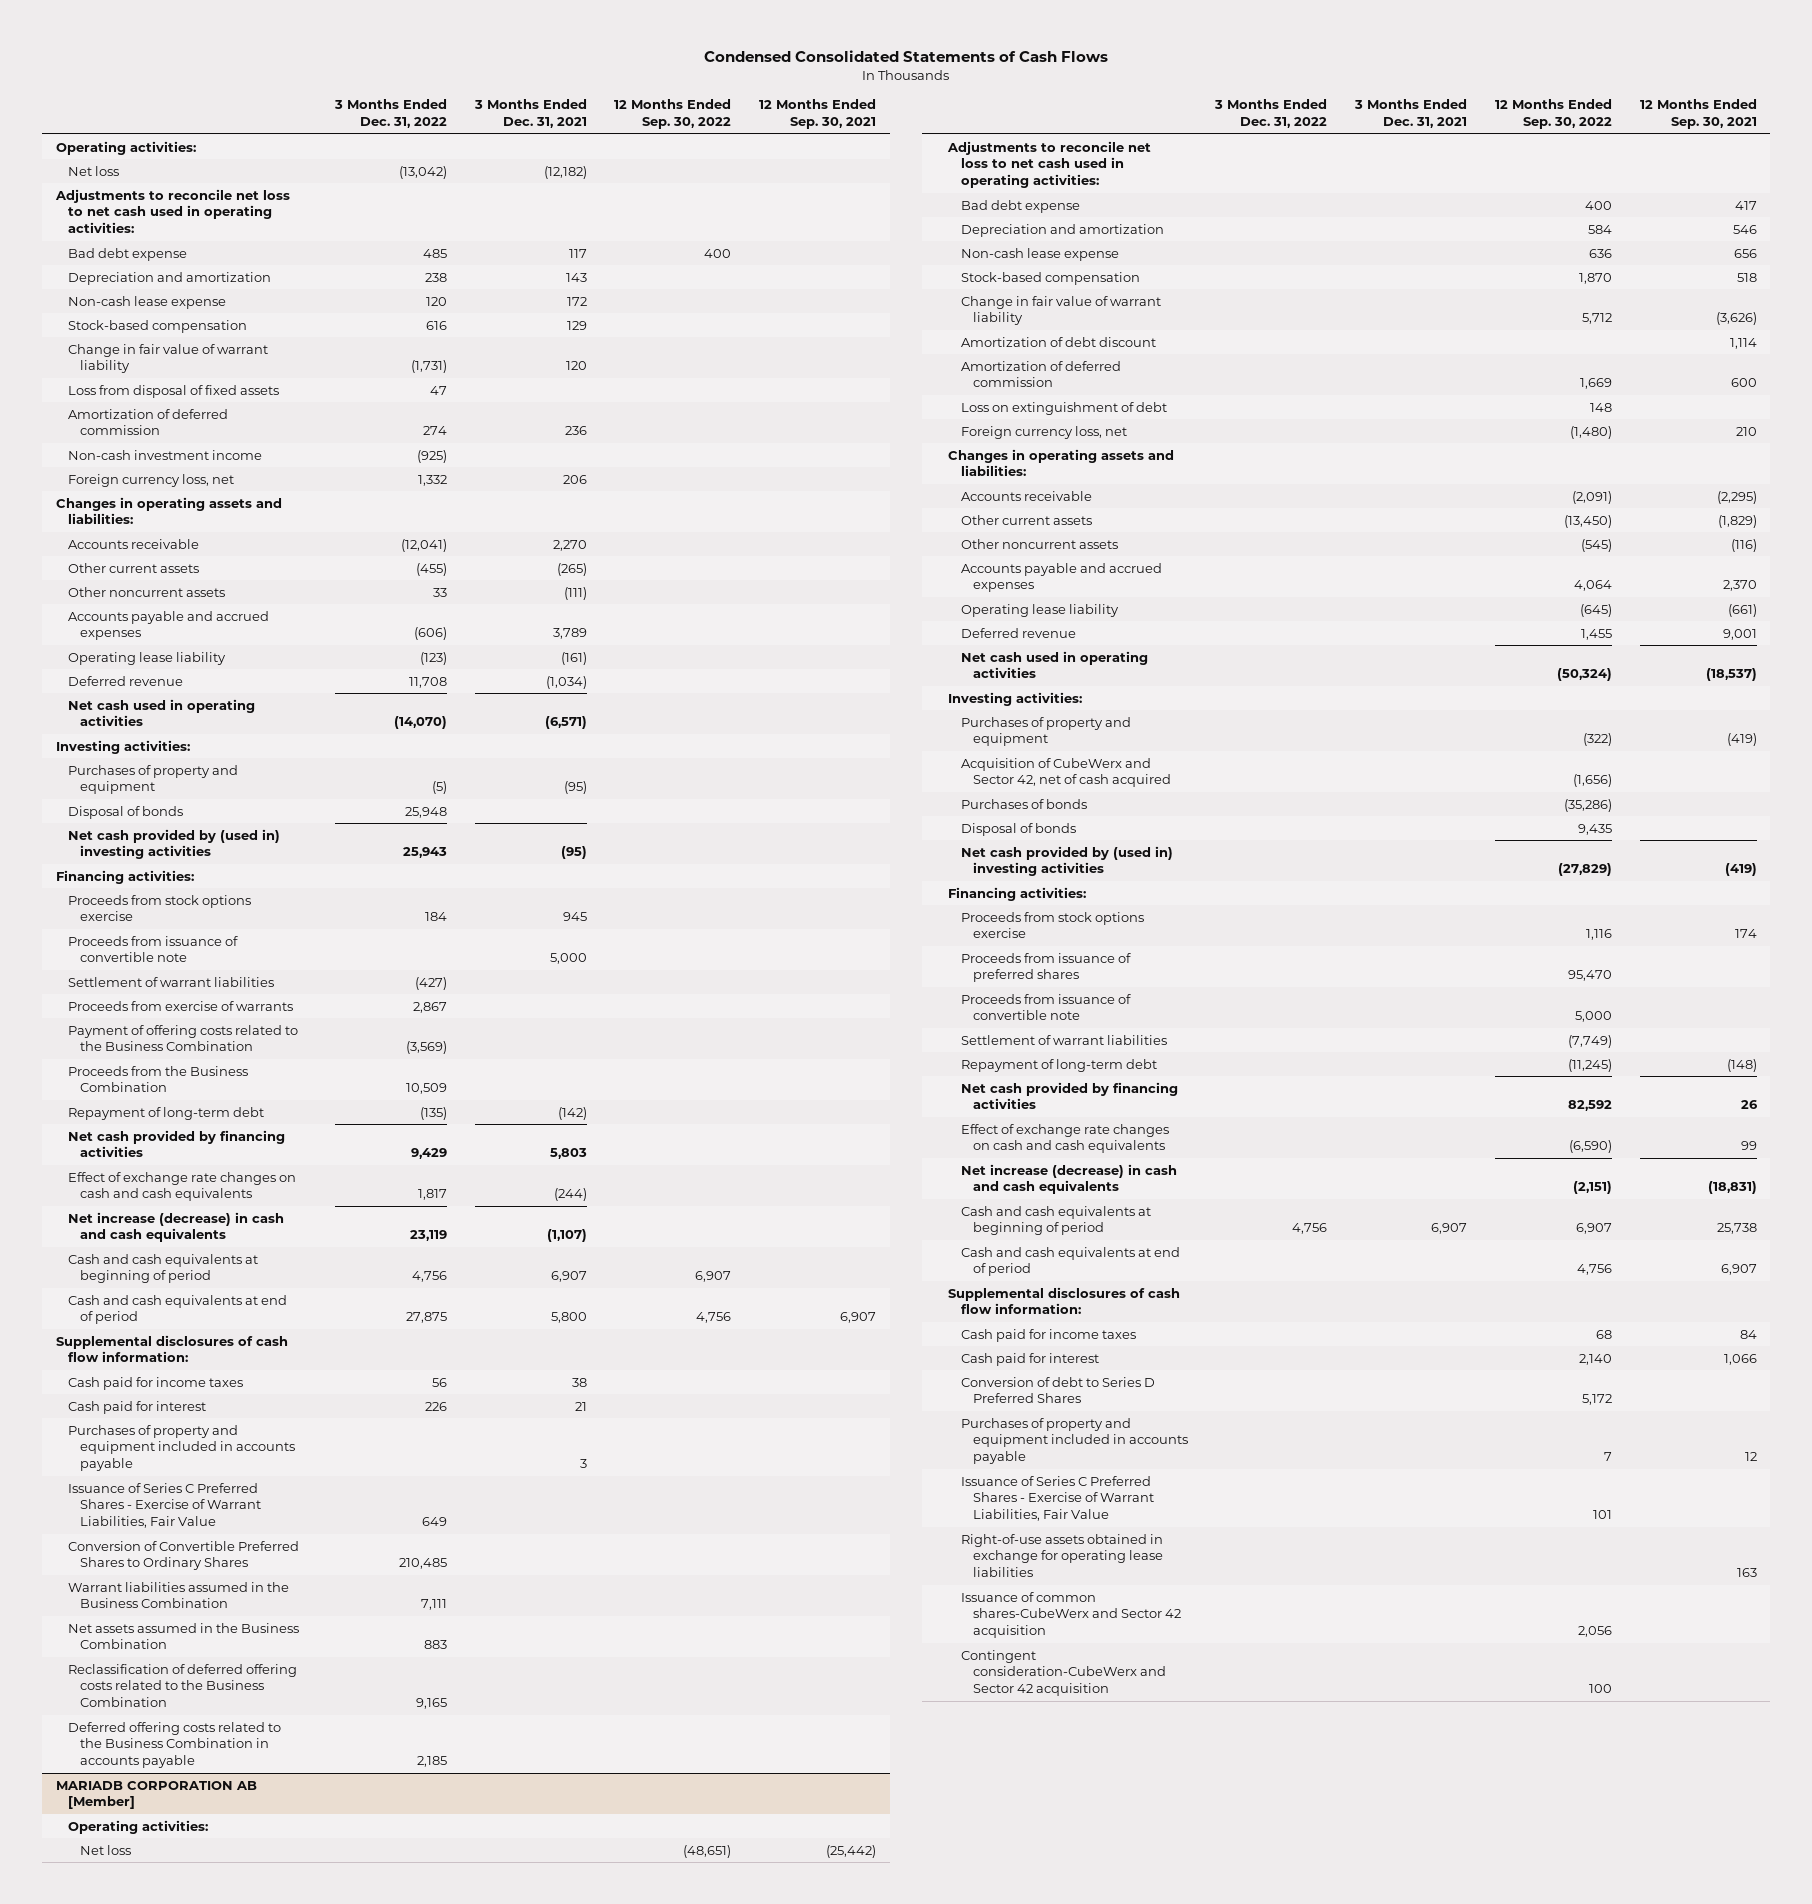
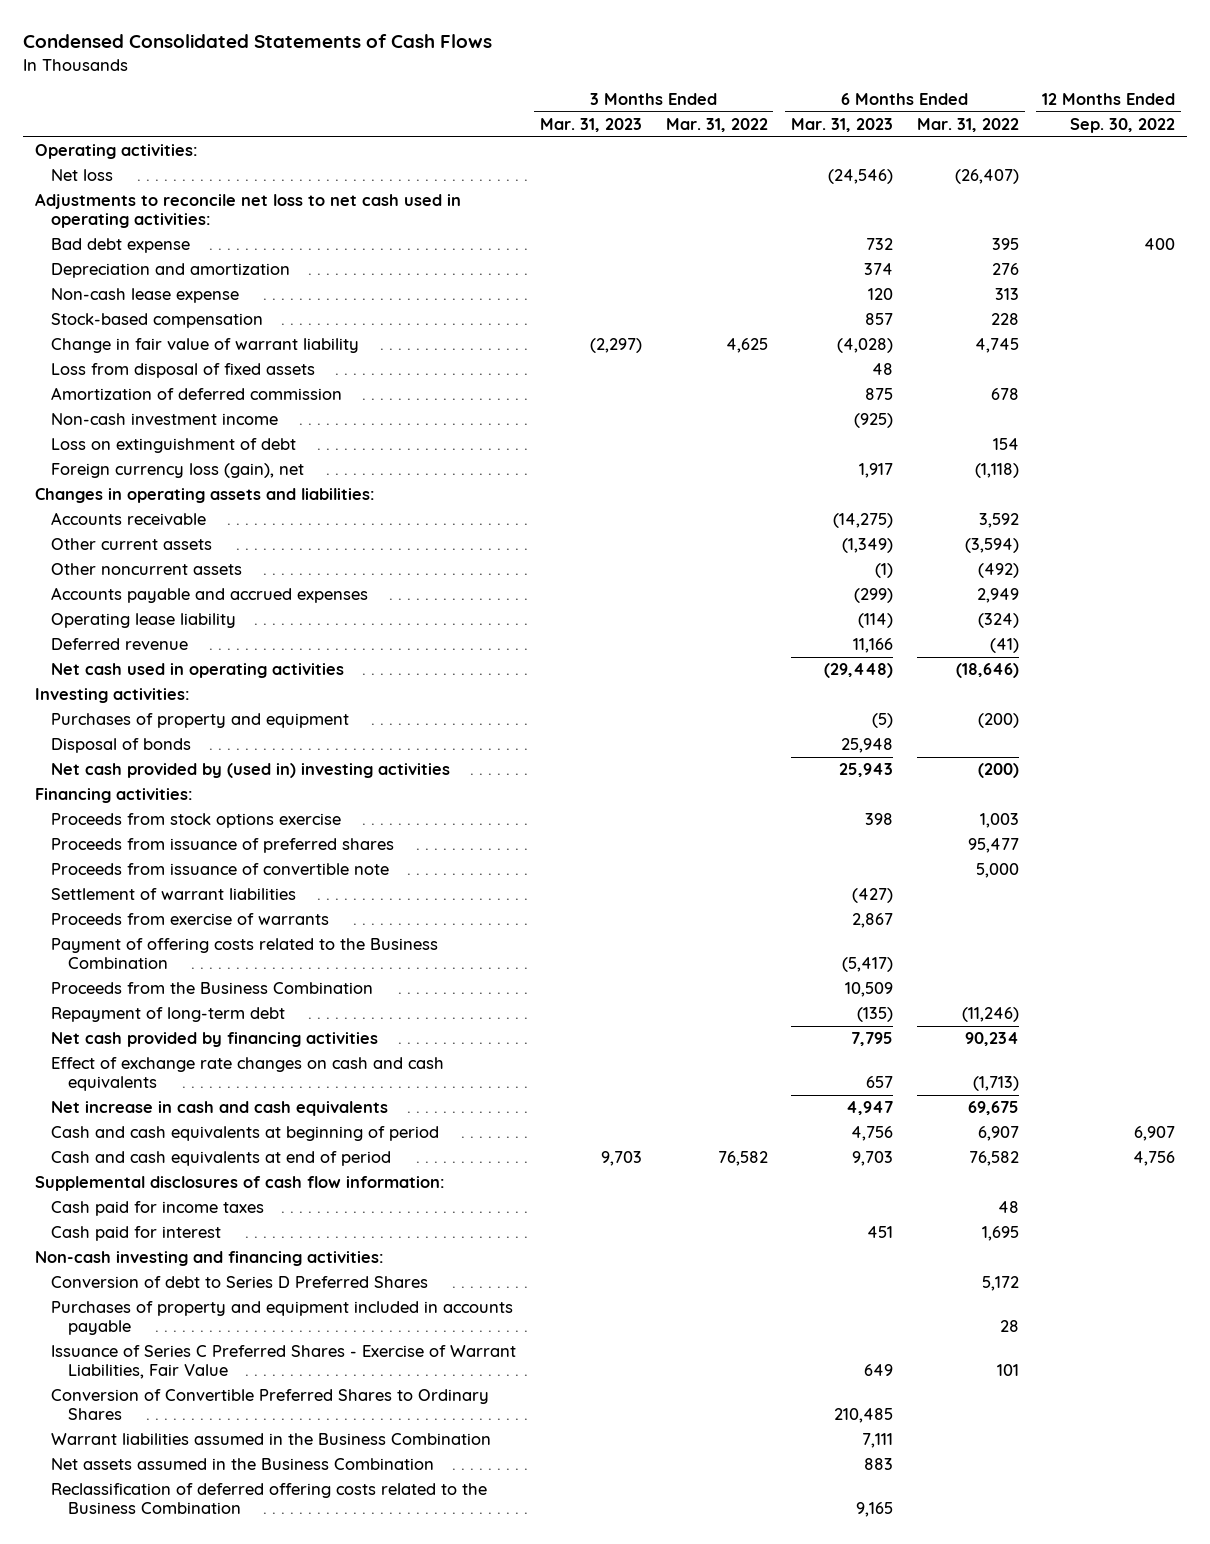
- | 3 Months Ended Dec. 31, 2022 | 3 Months Ended Dec. 31, 2021 | 12 Months Ended Sep. 30, 2022 | 12 Months Ended Sep. 30, 2021
+ | 3 Months Ended Mar. 31, 2023 | 3 Months Ended Mar. 31, 2022 | 6 Months Ended Mar. 31, 2023 | 6 Months Ended Mar. 31, 2022 | 12 Months Ended Sep. 30, 2022
- Foreign currency loss, net | 1,332 | 206 | |
+ Loss on extinguishment of debt | | | | 154 |
+ Foreign currency loss (gain), net | | | 1,917 | (1,118) |
+ Proceeds from issuance of preferred shares | | | | 95,477 |
- Net increase (decrease) in cash and cash equivalents | 23,119 | (1,107) | |
+ Net increase in cash and cash equivalents | | | 4,947 | 69,675 |
+ Non-cash investing and financing activities:
+ Conversion of debt to Series D Preferred Shares | | | | 5,172 |
- Deferred offering costs related to the Business Combination in accounts payable | 2,185 | | |
- MARIADB CORPORATION AB [Member]
- Operating activities:
- Net loss | | | (48,651) | (25,442)
- Adjustments to reconcile net loss to net cash used in operating activities:
- Bad debt expense | | | 400 | 417
- Depreciation and amortization | | | 584 | 546
- Non-cash lease expense | | | 636 | 656
- Stock-based compensation | | | 1,870 | 518
- Change in fair value of warrant liability | | | 5,712 | (3,626)
- Amortization of debt discount | | | | 1,114
- Amortization of deferred commission | | | 1,669 | 600
- Loss on extinguishment of debt | | | 148 |
- Foreign currency loss, net | | | (1,480) | 210
- Changes in operating assets and liabilities:
- Accounts receivable | | | (2,091) | (2,295)
- Other current assets | | | (13,450) | (1,829)
- Other noncurrent assets | | | (545) | (116)
- Accounts payable and accrued expenses | | | 4,064 | 2,370
- Operating lease liability | | | (645) | (661)
- Deferred revenue | | | 1,455 | 9,001
- Net cash used in operating activities | | | (50,324) | (18,537)
- Investing activities:
- Purchases of property and equipment | | | (322) | (419)
- Acquisition of CubeWerx and Sector 42, net of cash acquired | | | (1,656) |
- Purchases of bonds | | | (35,286) |
- Disposal of bonds | | | 9,435 |
- Net cash provided by (used in) investing activities | | | (27,829) | (419)
- Financing activities:
- Proceeds from stock options exercise | | | 1,116 | 174
- Proceeds from issuance of preferred shares | | | 95,470 |
- Proceeds from issuance of convertible note | | | 5,000 |
- Settlement of warrant liabilities | | | (7,749) |
- Repayment of long-term debt | | | (11,245) | (148)
- Net cash provided by financing activities | | | 82,592 | 26
- Effect of exchange rate changes on cash and cash equivalents | | | (6,590) | 99
- Net increase (decrease) in cash and cash equivalents | | | (2,151) | (18,831)
- Cash and cash equivalents at beginning of period | 4,756 | 6,907 | 6,907 | 25,738
- Cash and cash equivalents at end of period | | | 4,756 | 6,907
- Supplemental disclosures of cash flow information:
- Cash paid for income taxes | | | 68 | 84
- Cash paid for interest | | | 2,140 | 1,066
- Conversion of debt to Series D Preferred Shares | | | 5,172 |
- Purchases of property and equipment included in accounts payable | | | 7 | 12
- Issuance of Series C Preferred Shares - Exercise of Warrant Liabilities, Fair Value | | | 101 |
- Right-of-use assets obtained in exchange for operating lease liabilities | | | | 163
- Issuance of common shares-CubeWerx and Sector 42 acquisition | | | 2,056 |
- Contingent consideration-CubeWerx and Sector 42 acquisition | | | 100 |

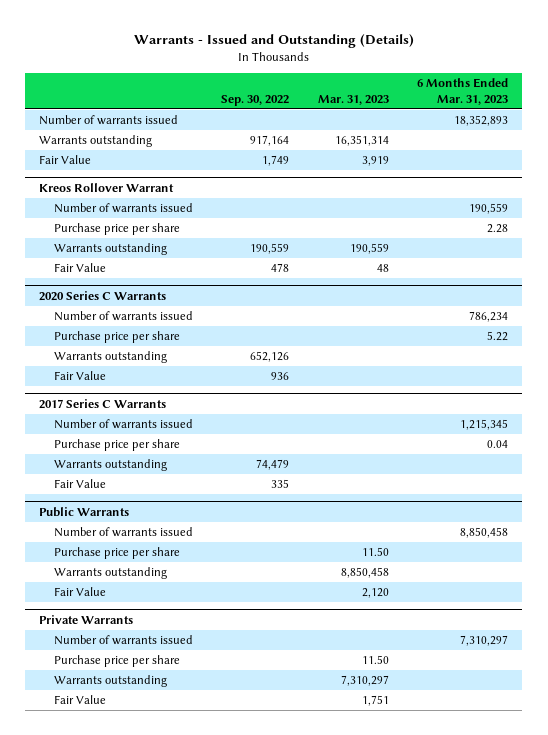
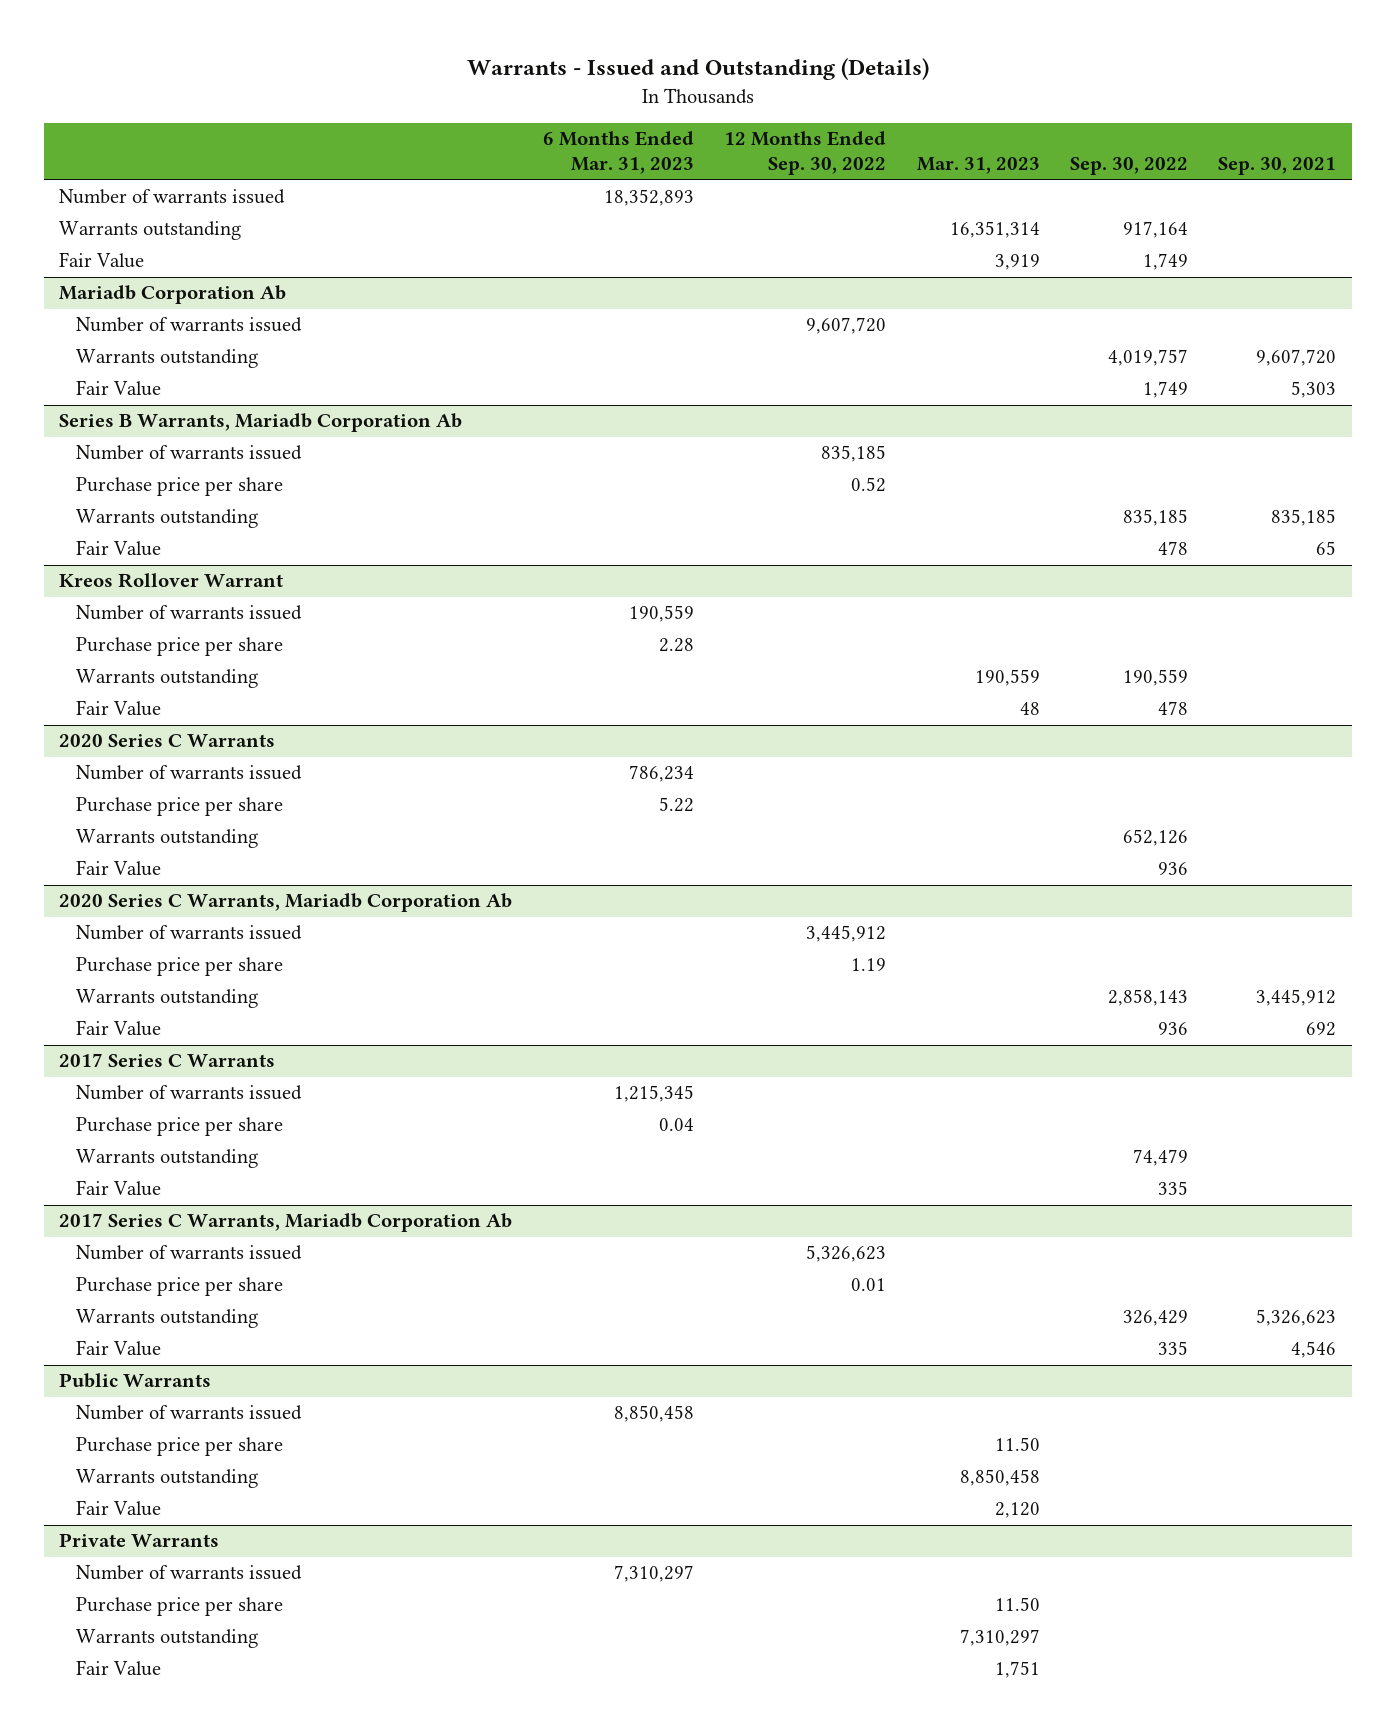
- | Sep. 30, 2022 | Mar. 31, 2023 | 6 Months Ended Mar. 31, 2023
+ | 6 Months Ended Mar. 31, 2023 | 12 Months Ended Sep. 30, 2022 | Mar. 31, 2023 | Sep. 30, 2022 | Sep. 30, 2021
+ Mariadb Corporation Ab
+ Number of warrants issued | | 9,607,720 | | |
+ Warrants outstanding | | | | 4,019,757 | 9,607,720
+ Fair Value | | | | 1,749 | 5,303
+ Series B Warrants, Mariadb Corporation Ab
+ Number of warrants issued | | 835,185 | | |
+ Purchase price per share | | 0.52 | | |
+ Warrants outstanding | | | | 835,185 | 835,185
+ Fair Value | | | | 478 | 65
+ 2020 Series C Warrants, Mariadb Corporation Ab
+ Number of warrants issued | | 3,445,912 | | |
+ Purchase price per share | | 1.19 | | |
+ Warrants outstanding | | | | 2,858,143 | 3,445,912
+ Fair Value | | | | 936 | 692
+ 2017 Series C Warrants, Mariadb Corporation Ab
+ Number of warrants issued | | 5,326,623 | | |
+ Purchase price per share | | 0.01 | | |
+ Warrants outstanding | | | | 326,429 | 5,326,623
+ Fair Value | | | | 335 | 4,546

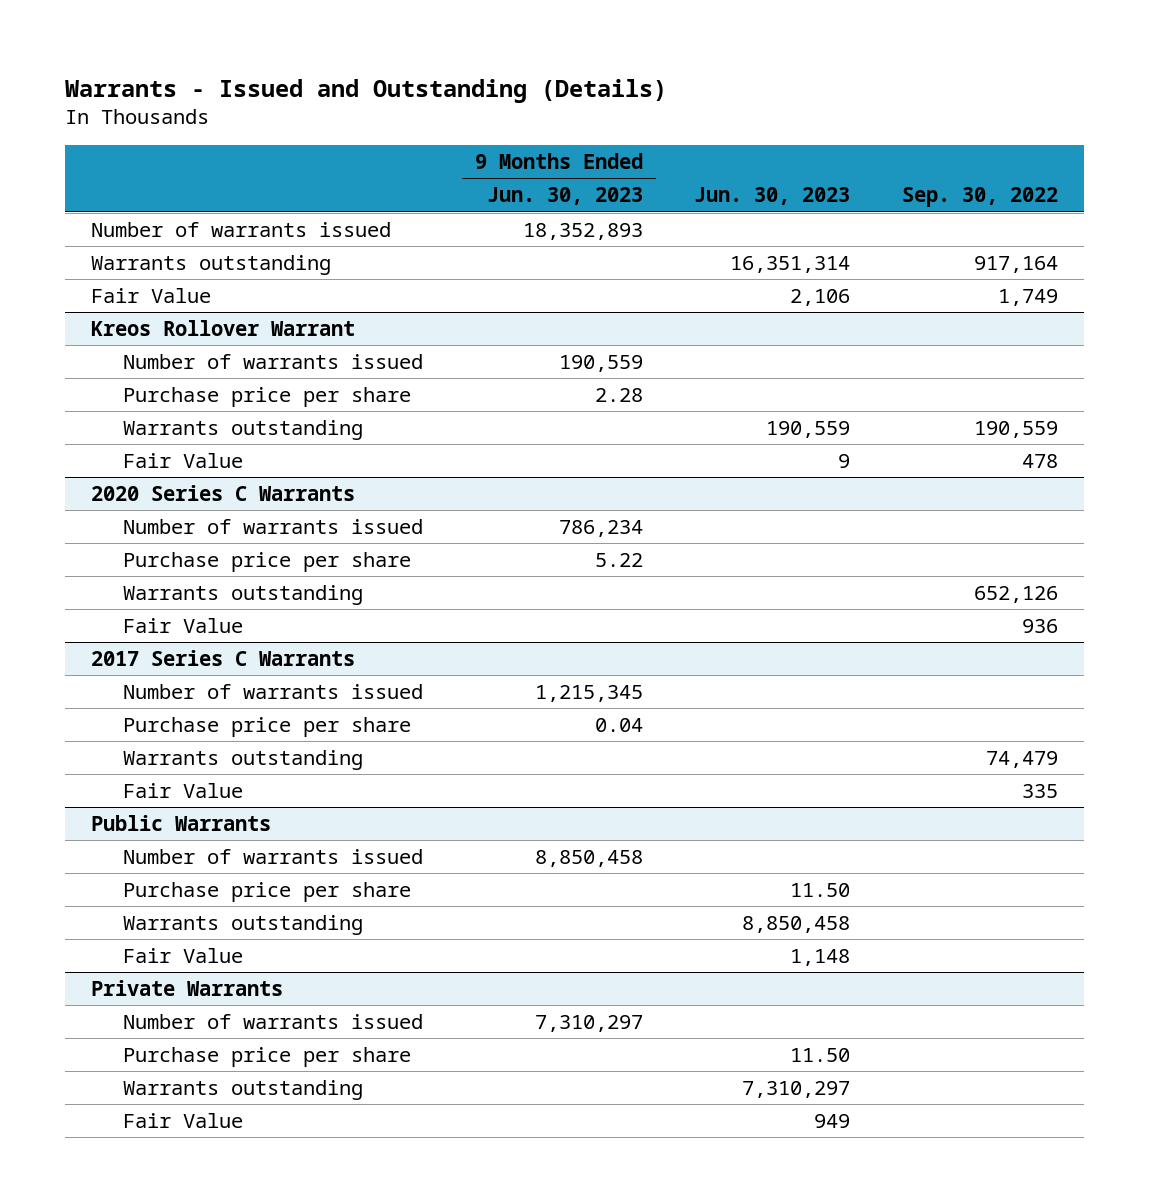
- | 6 Months Ended Mar. 31, 2023 | 12 Months Ended Sep. 30, 2022 | Mar. 31, 2023 | Sep. 30, 2022 | Sep. 30, 2021
+ | 9 Months Ended Jun. 30, 2023 | Jun. 30, 2023 | Sep. 30, 2022
- Mariadb Corporation Ab
- Number of warrants issued | | 9,607,720 | | |
- Warrants outstanding | | | | 4,019,757 | 9,607,720
- Fair Value | | | | 1,749 | 5,303
- Series B Warrants, Mariadb Corporation Ab
- Number of warrants issued | | 835,185 | | |
- Purchase price per share | | 0.52 | | |
- Warrants outstanding | | | | 835,185 | 835,185
- Fair Value | | | | 478 | 65
- 2020 Series C Warrants, Mariadb Corporation Ab
- Number of warrants issued | | 3,445,912 | | |
- Purchase price per share | | 1.19 | | |
- Warrants outstanding | | | | 2,858,143 | 3,445,912
- Fair Value | | | | 936 | 692
- 2017 Series C Warrants, Mariadb Corporation Ab
- Number of warrants issued | | 5,326,623 | | |
- Purchase price per share | | 0.01 | | |
- Warrants outstanding | | | | 326,429 | 5,326,623
- Fair Value | | | | 335 | 4,546

